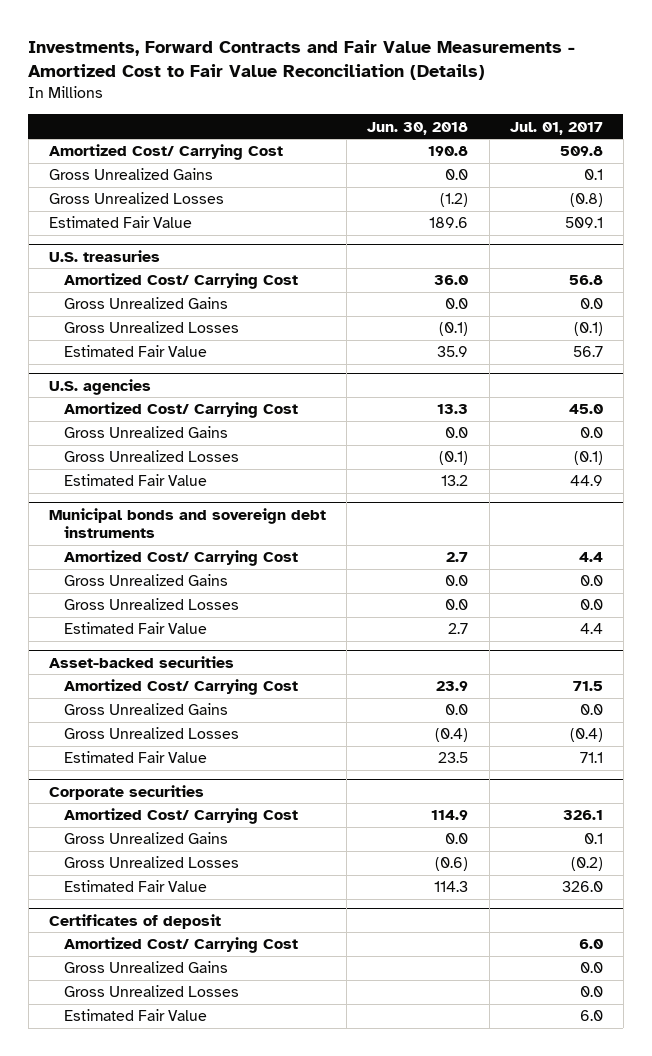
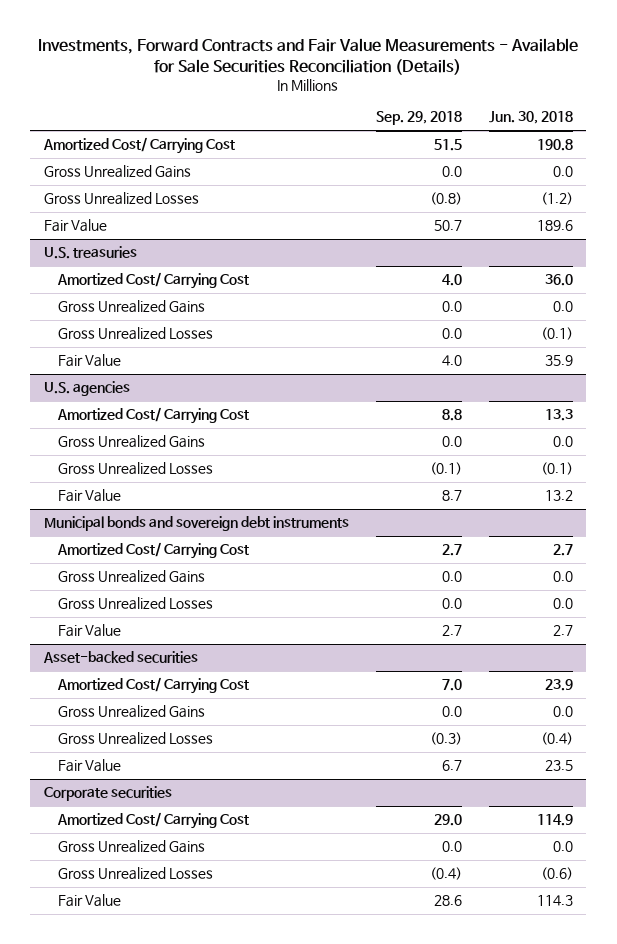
- Investments, Forward Contracts and Fair Value Measurements - Amortized Cost to Fair Value Reconciliation (Details)
+ Investments, Forward Contracts and Fair Value Measurements - Available for Sale Securities Reconciliation (Details)
- | Jun. 30, 2018 | Jul. 01, 2017
+ | Sep. 29, 2018 | Jun. 30, 2018
- Estimated Fair Value | 189.6 | 509.1
+ Fair Value | 50.7 | 189.6
@ U.S. treasuries
- Estimated Fair Value | 35.9 | 56.7
+ Fair Value | 4.0 | 35.9
@ U.S. agencies
- Estimated Fair Value | 13.2 | 44.9
+ Fair Value | 8.7 | 13.2
@ Municipal bonds and sovereign debt instruments
- Estimated Fair Value | 2.7 | 4.4
+ Fair Value | 2.7 | 2.7
@ Asset-backed securities
- Estimated Fair Value | 23.5 | 71.1
+ Fair Value | 6.7 | 23.5
@ Corporate securities
- Estimated Fair Value | 114.3 | 326.0
- Certificates of deposit
- Amortized Cost/ Carrying Cost | | 6.0
- Gross Unrealized Gains | | 0.0
- Gross Unrealized Losses | | 0.0
- Estimated Fair Value | | 6.0
@ Corporate securities
+ Fair Value | 28.6 | 114.3

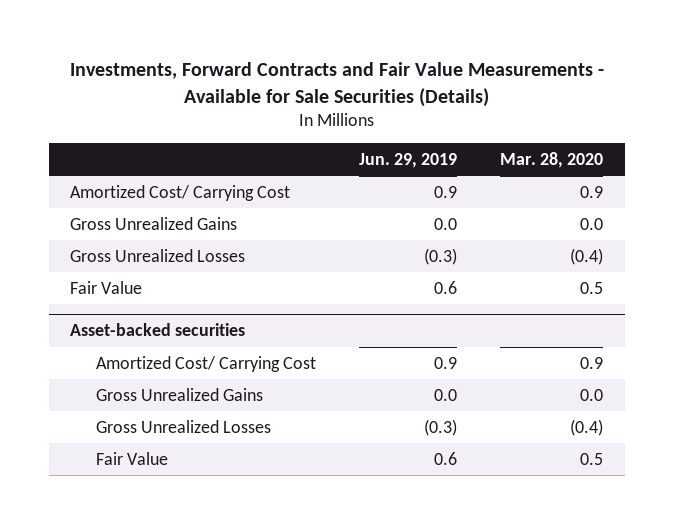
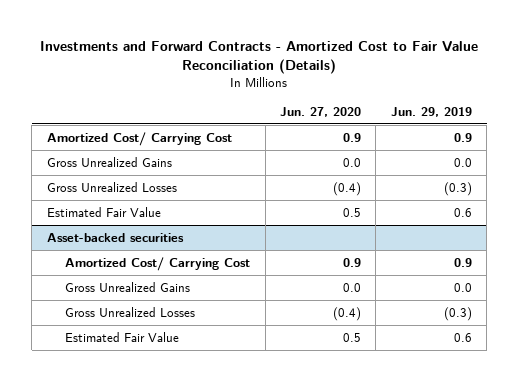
- Investments, Forward Contracts and Fair Value Measurements - Available for Sale Securities (Details)
+ Investments and Forward Contracts - Amortized Cost to Fair Value Reconciliation (Details)
- | Jun. 29, 2019 | Mar. 28, 2020
+ | Jun. 27, 2020 | Jun. 29, 2019
- Fair Value | 0.6 | 0.5
+ Estimated Fair Value | 0.5 | 0.6
@ Asset-backed securities
- Fair Value | 0.6 | 0.5
+ Estimated Fair Value | 0.5 | 0.6

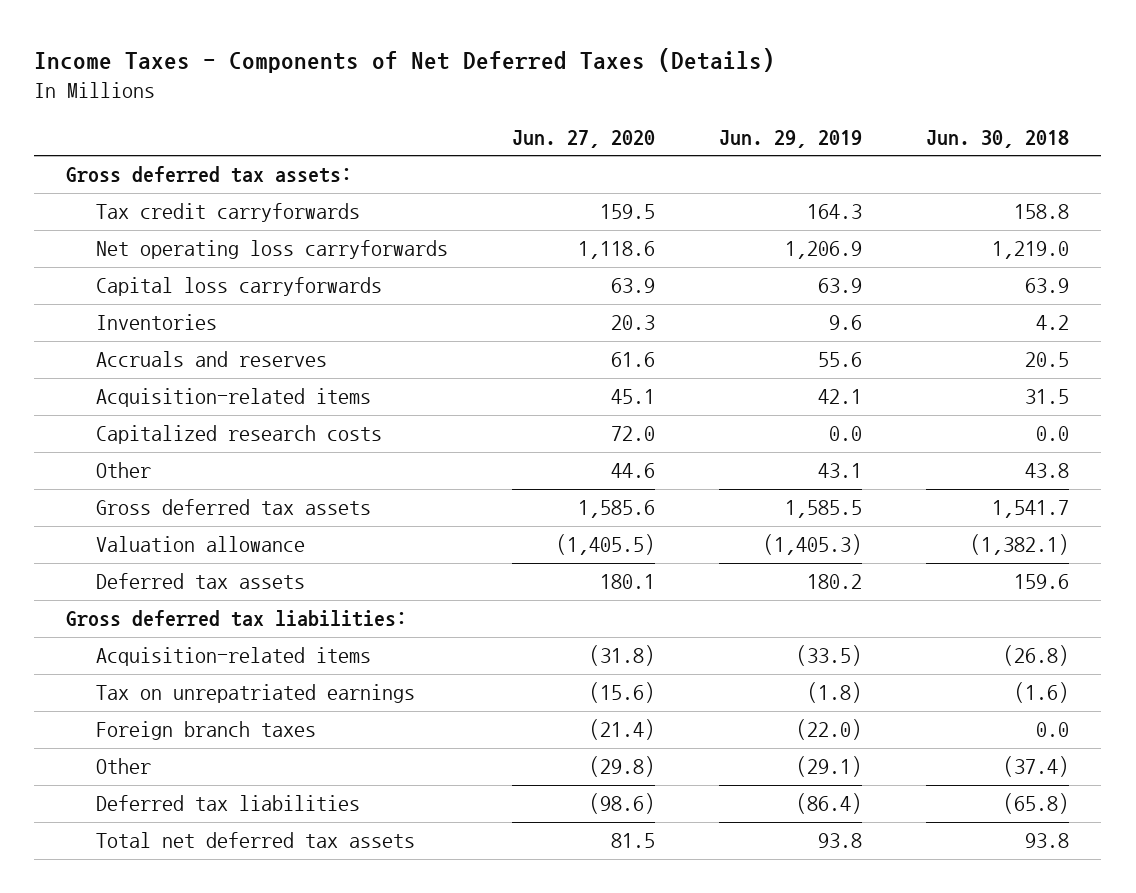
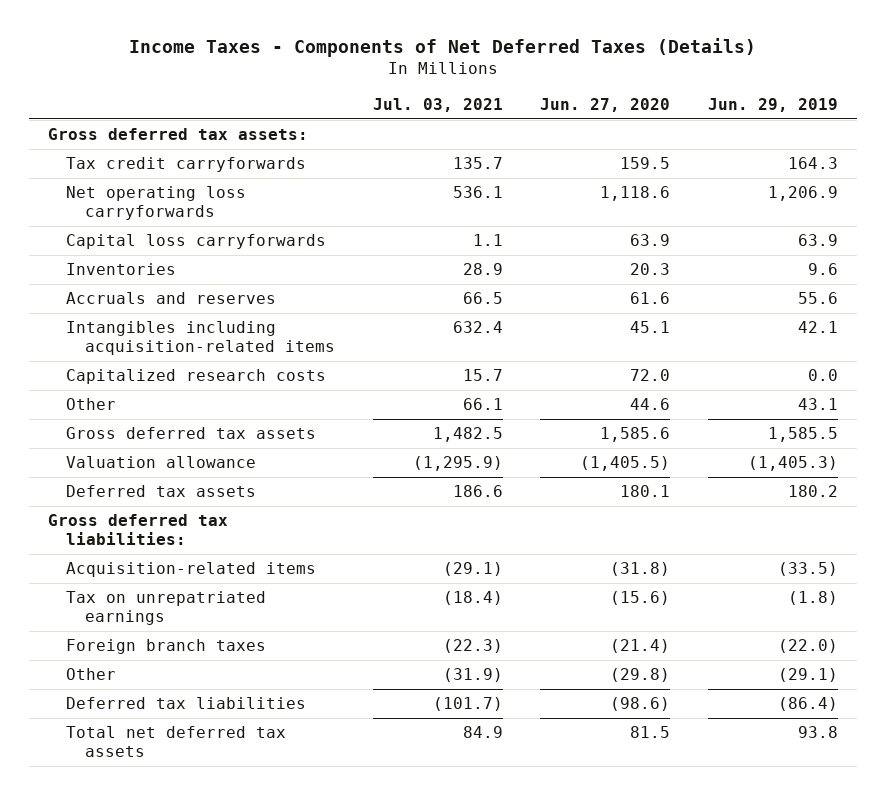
- | Jun. 27, 2020 | Jun. 29, 2019 | Jun. 30, 2018
+ | Jul. 03, 2021 | Jun. 27, 2020 | Jun. 29, 2019
- Acquisition-related items | 45.1 | 42.1 | 31.5
+ Intangibles including acquisition-related items | 632.4 | 45.1 | 42.1

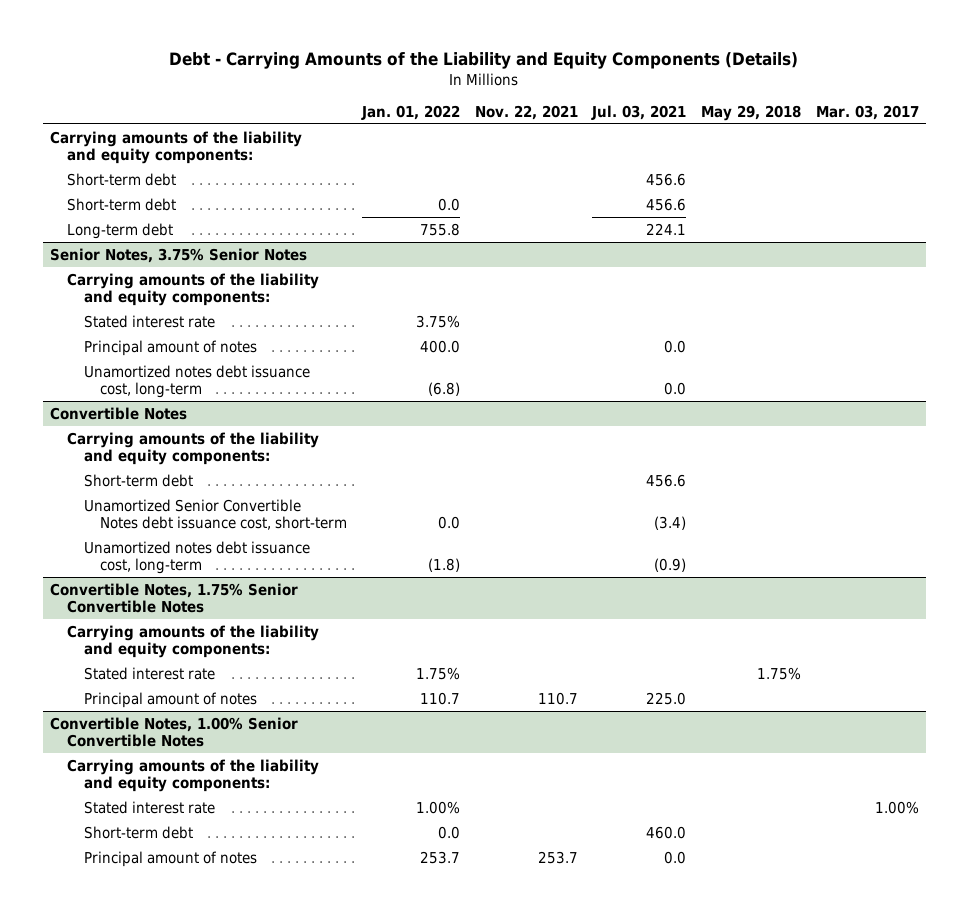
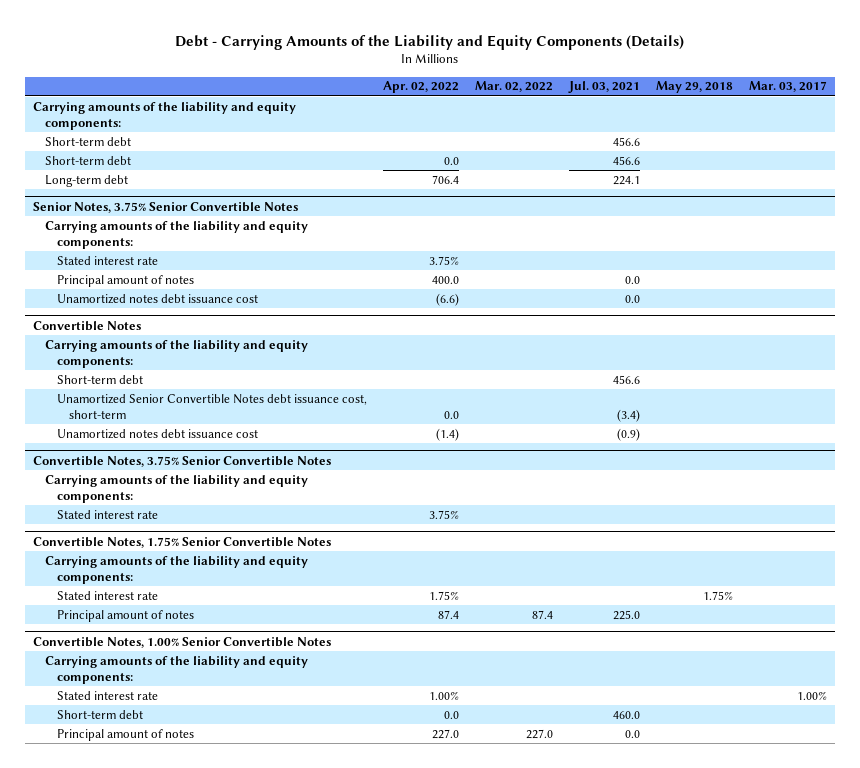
- | Jan. 01, 2022 | Nov. 22, 2021 | Jul. 03, 2021 | May 29, 2018 | Mar. 03, 2017
+ | Apr. 02, 2022 | Mar. 02, 2022 | Jul. 03, 2021 | May 29, 2018 | Mar. 03, 2017
- Senior Notes, 3.75% Senior Notes
+ Senior Notes, 3.75% Senior Convertible Notes
- Unamortized notes debt issuance cost, long-term | (6.8) | | 0.0 | |
+ Unamortized notes debt issuance cost | (6.6) | | 0.0 | |
@ Convertible Notes
- Unamortized notes debt issuance cost, long-term | (1.8) | | (0.9) | |
+ Unamortized notes debt issuance cost | (1.4) | | (0.9) | |
+ Convertible Notes, 3.75% Senior Convertible Notes
+ Carrying amounts of the liability and equity components:
+ Stated interest rate | 3.75% | | | |

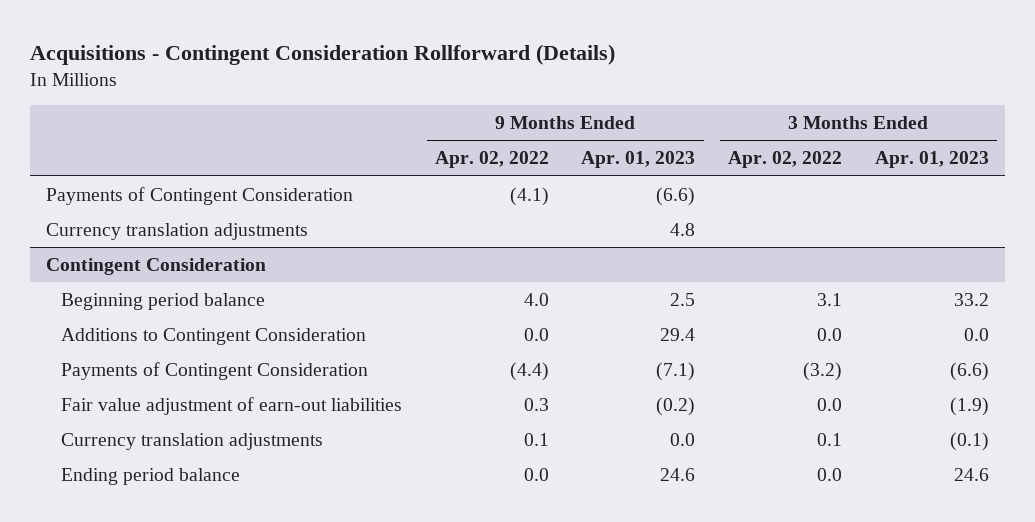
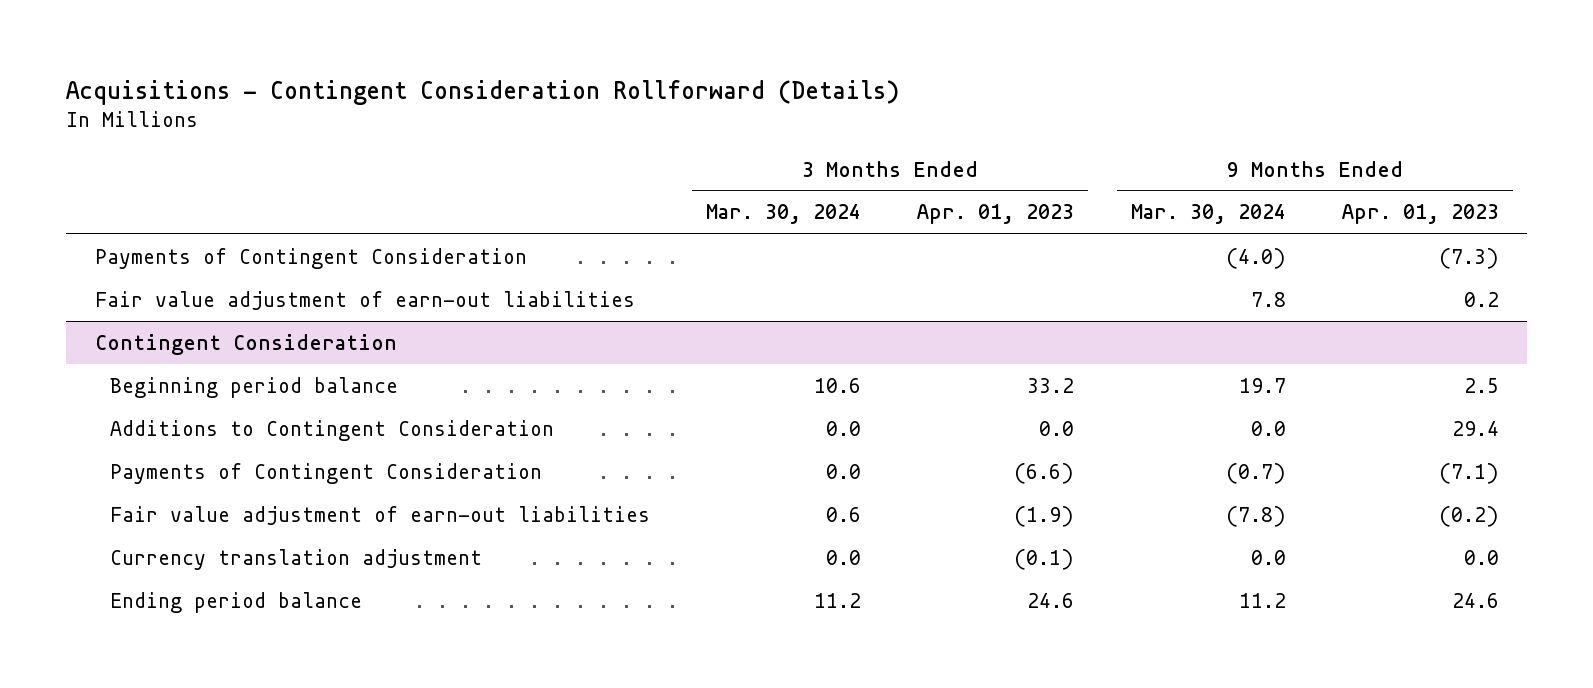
- | 9 Months Ended Apr. 02, 2022 | 9 Months Ended Apr. 01, 2023 | 3 Months Ended Apr. 02, 2022 | 3 Months Ended Apr. 01, 2023
+ | 3 Months Ended Mar. 30, 2024 | 3 Months Ended Apr. 01, 2023 | 9 Months Ended Mar. 30, 2024 | 9 Months Ended Apr. 01, 2023
- Payments of Contingent Consideration | (4.1) | (6.6) | |
- Currency translation adjustments | | 4.8 | |
+ Payments of Contingent Consideration | | | (4.0) | (7.3)
+ Fair value adjustment of earn-out liabilities | | | 7.8 | 0.2
@ Contingent Consideration
- Currency translation adjustments | 0.1 | 0.0 | 0.1 | (0.1)
+ Currency translation adjustment | 0.0 | (0.1) | 0.0 | 0.0

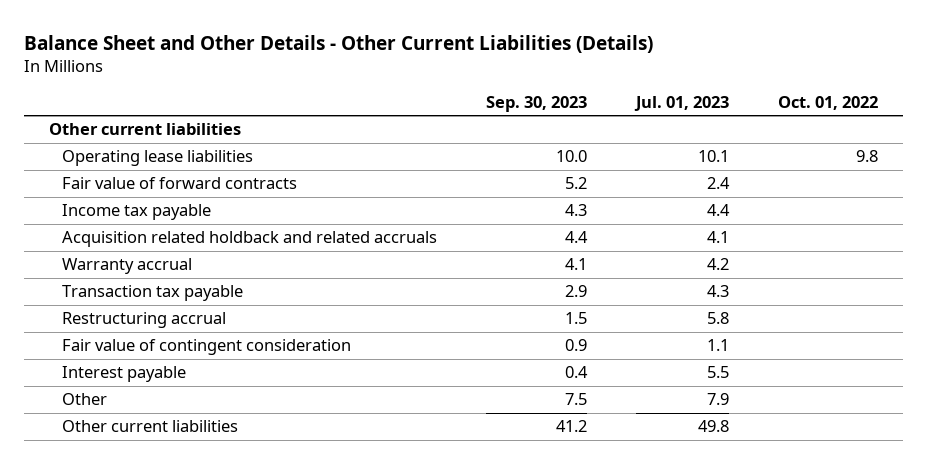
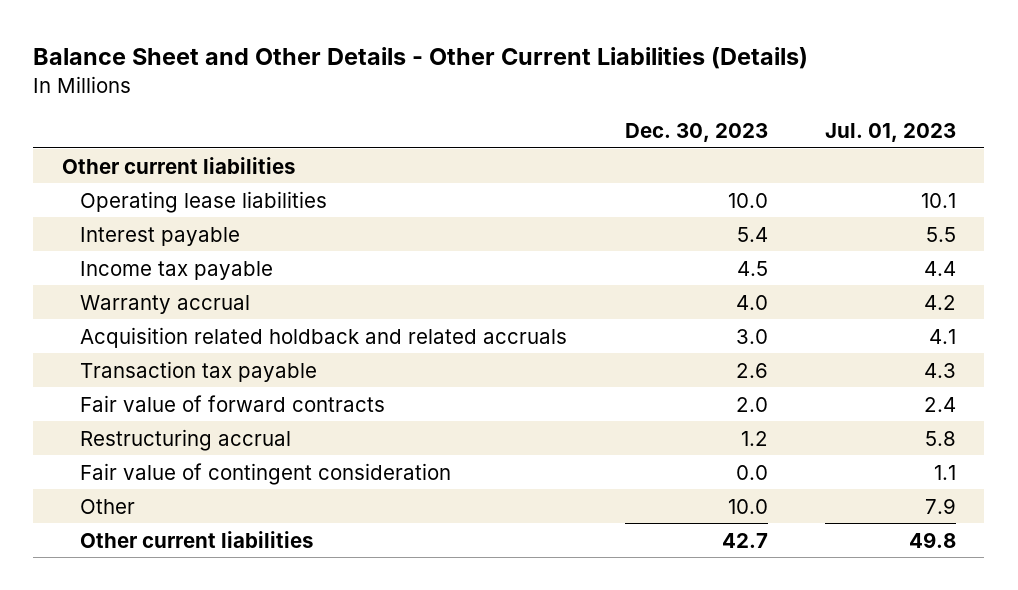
- | Sep. 30, 2023 | Jul. 01, 2023 | Oct. 01, 2022
+ | Dec. 30, 2023 | Jul. 01, 2023
moved up: Interest payable | 5.4 | 5.5
moved down: Acquisition related holdback and related accruals | 3.0 | 4.1
moved down: Fair value of forward contracts | 2.0 | 2.4

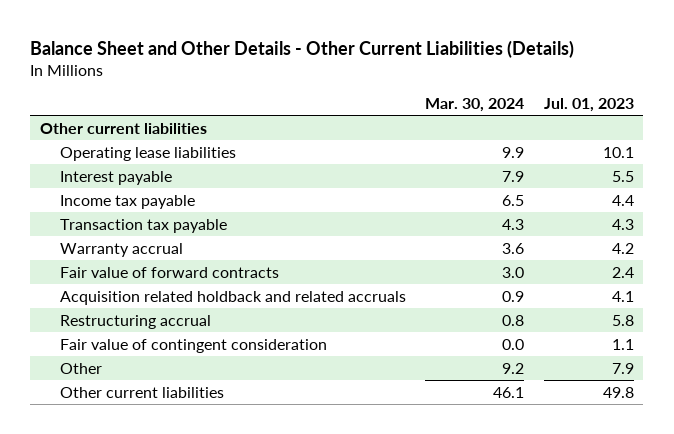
- | Dec. 30, 2023 | Jul. 01, 2023
+ | Mar. 30, 2024 | Jul. 01, 2023
moved down: Warranty accrual | 3.6 | 4.2
moved down: Acquisition related holdback and related accruals | 0.9 | 4.1

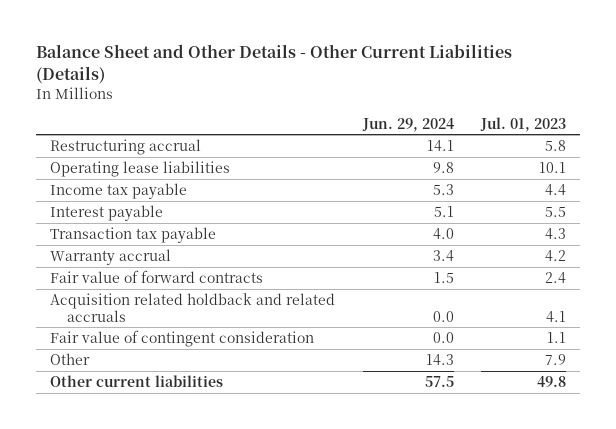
- | Mar. 30, 2024 | Jul. 01, 2023
+ | Jun. 29, 2024 | Jul. 01, 2023
- Other current liabilities
moved up: Restructuring accrual | 14.1 | 5.8
moved down: Interest payable | 5.1 | 5.5

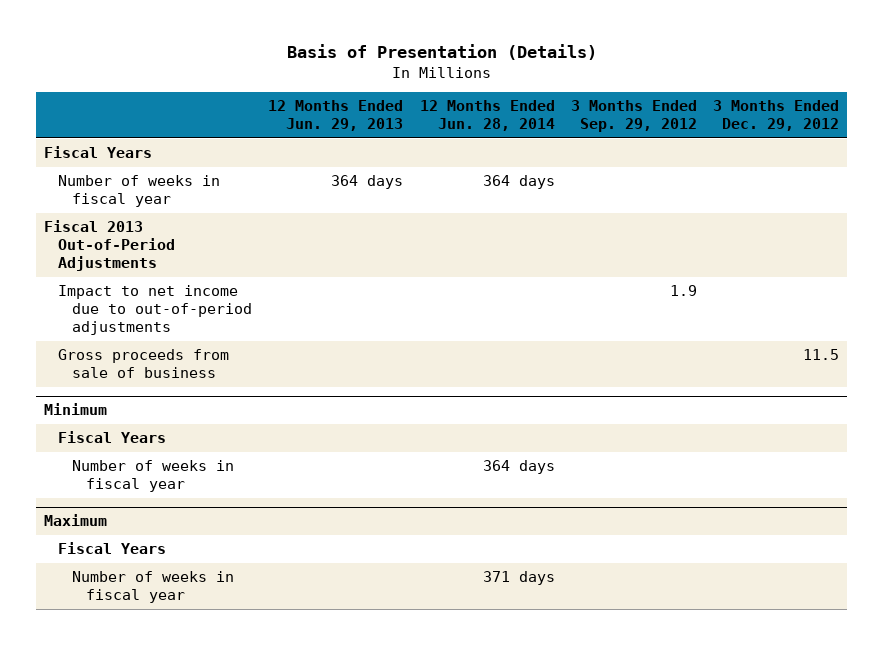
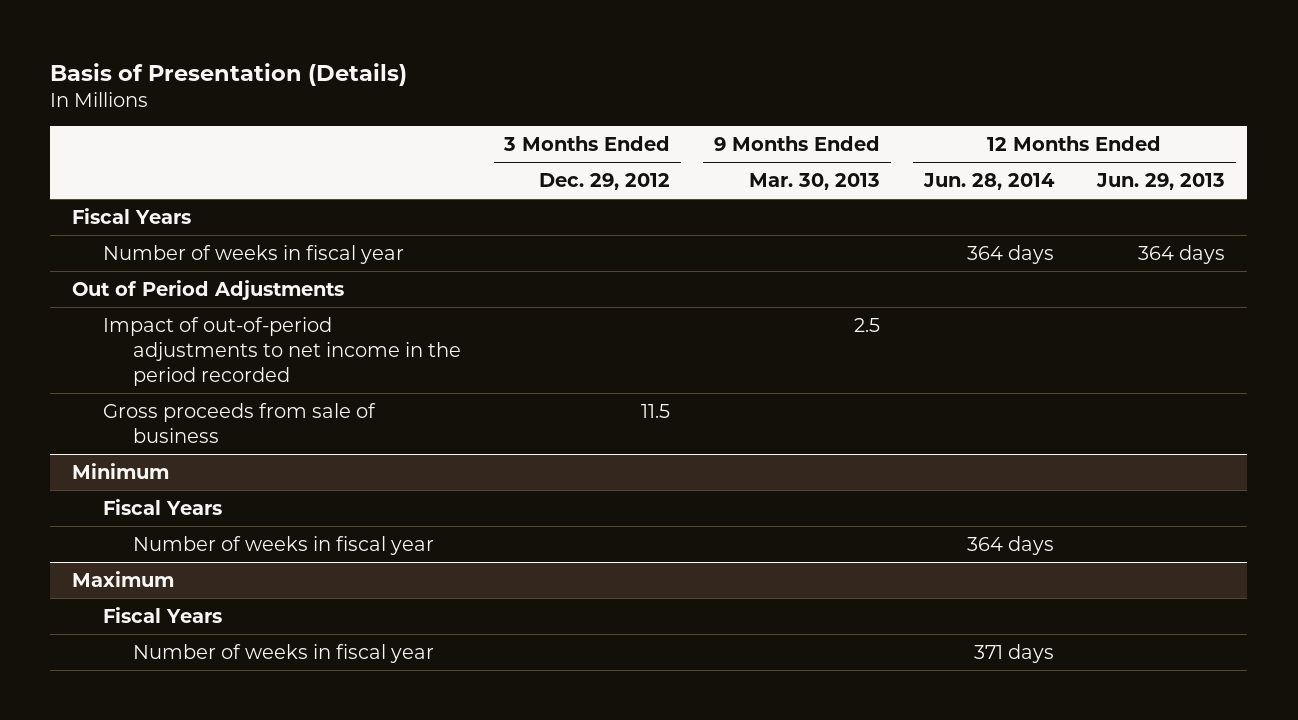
- | 12 Months Ended Jun. 29, 2013 | 12 Months Ended Jun. 28, 2014 | 3 Months Ended Sep. 29, 2012 | 3 Months Ended Dec. 29, 2012
+ | 3 Months Ended Dec. 29, 2012 | 9 Months Ended Mar. 30, 2013 | 12 Months Ended Jun. 28, 2014 | 12 Months Ended Jun. 29, 2013
- Fiscal 2013 Out-of-Period Adjustments
- Impact to net income due to out-of-period adjustments | | | 1.9 |
+ Out of Period Adjustments
+ Impact of out-of-period adjustments to net income in the period recorded | | 2.5 | |

